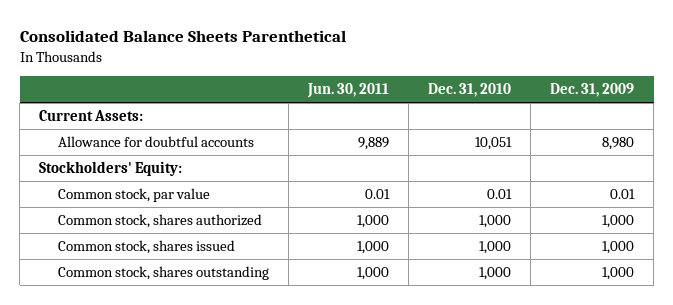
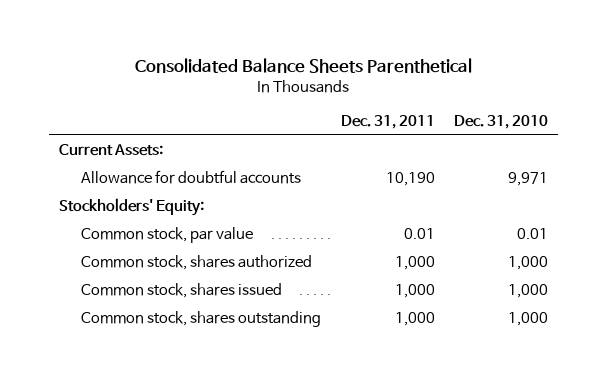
- | Jun. 30, 2011 | Dec. 31, 2010 | Dec. 31, 2009
+ | Dec. 31, 2011 | Dec. 31, 2010
- Allowance for doubtful accounts | 9,889 | 10,051 | 8,980
+ Allowance for doubtful accounts | 10,190 | 9,971

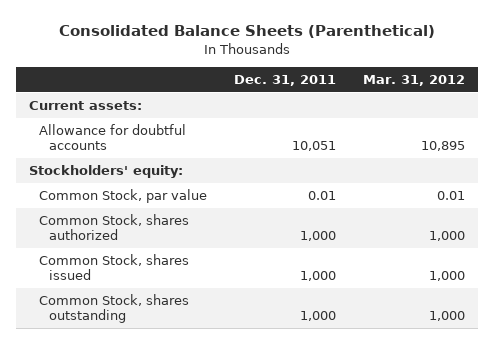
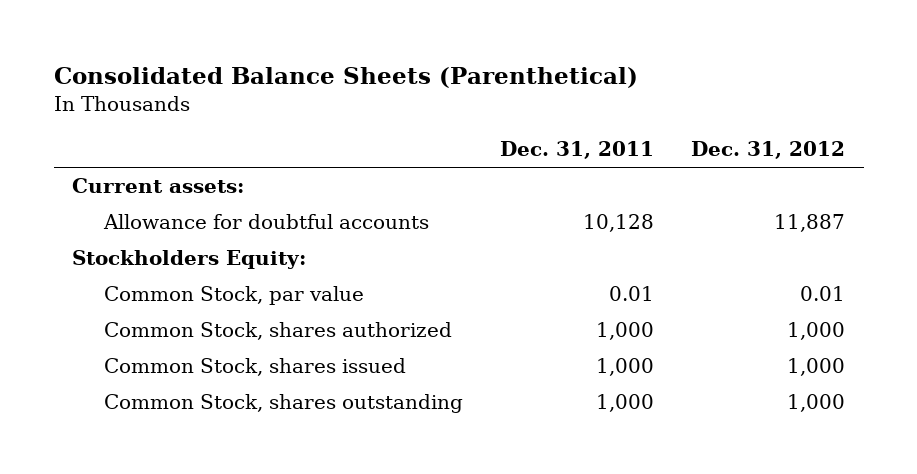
- | Dec. 31, 2011 | Mar. 31, 2012
+ | Dec. 31, 2011 | Dec. 31, 2012
- Allowance for doubtful accounts | 10,051 | 10,895
- Stockholders' equity:
+ Allowance for doubtful accounts | 10,128 | 11,887
+ Stockholders Equity:

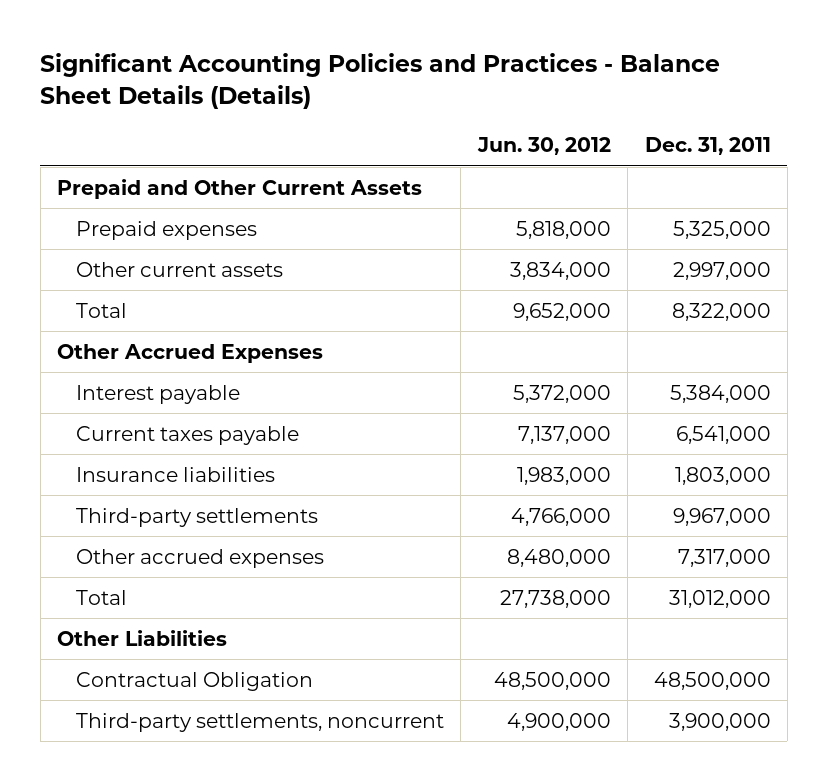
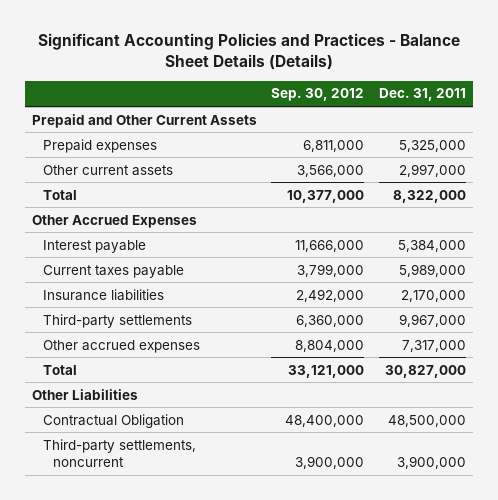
- | Jun. 30, 2012 | Dec. 31, 2011
+ | Sep. 30, 2012 | Dec. 31, 2011
- Current taxes payable | 7,137,000 | 6,541,000
- Insurance liabilities | 1,983,000 | 1,803,000
+ Current taxes payable | 3,799,000 | 5,989,000
+ Insurance liabilities | 2,492,000 | 2,170,000
- Total | 27,738,000 | 31,012,000
+ Total | 33,121,000 | 30,827,000

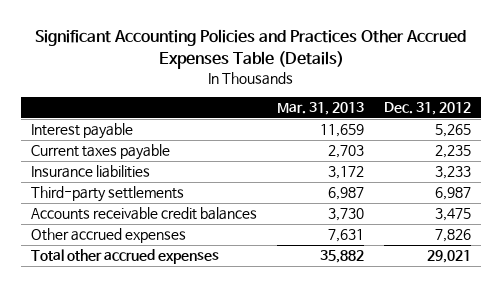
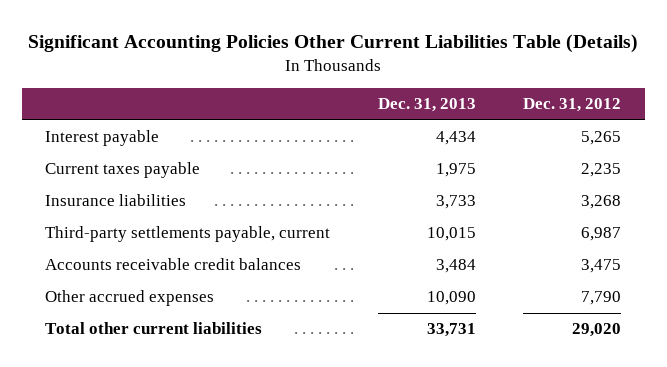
- Significant Accounting Policies and Practices Other Accrued Expenses Table (Details)
+ Significant Accounting Policies Other Current Liabilities Table (Details)
- | Mar. 31, 2013 | Dec. 31, 2012
+ | Dec. 31, 2013 | Dec. 31, 2012
- Insurance liabilities | 3,172 | 3,233
- Third-party settlements | 6,987 | 6,987
+ Insurance liabilities | 3,733 | 3,268
+ Third-party settlements payable, current | 10,015 | 6,987
- Other accrued expenses | 7,631 | 7,826
- Total other accrued expenses | 35,882 | 29,021
+ Other accrued expenses | 10,090 | 7,790
+ Total other current liabilities | 33,731 | 29,020

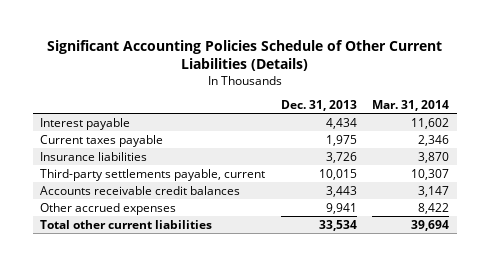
- Significant Accounting Policies Other Current Liabilities Table (Details)
+ Significant Accounting Policies Schedule of Other Current Liabilities (Details)
- | Dec. 31, 2013 | Dec. 31, 2012
+ | Dec. 31, 2013 | Mar. 31, 2014
- Insurance liabilities | 3,733 | 3,268
+ Insurance liabilities | 3,726 | 3,870
- Accounts receivable credit balances | 3,484 | 3,475
- Other accrued expenses | 10,090 | 7,790
- Total other current liabilities | 33,731 | 29,020
+ Accounts receivable credit balances | 3,443 | 3,147
+ Other accrued expenses | 9,941 | 8,422
+ Total other current liabilities | 33,534 | 39,694

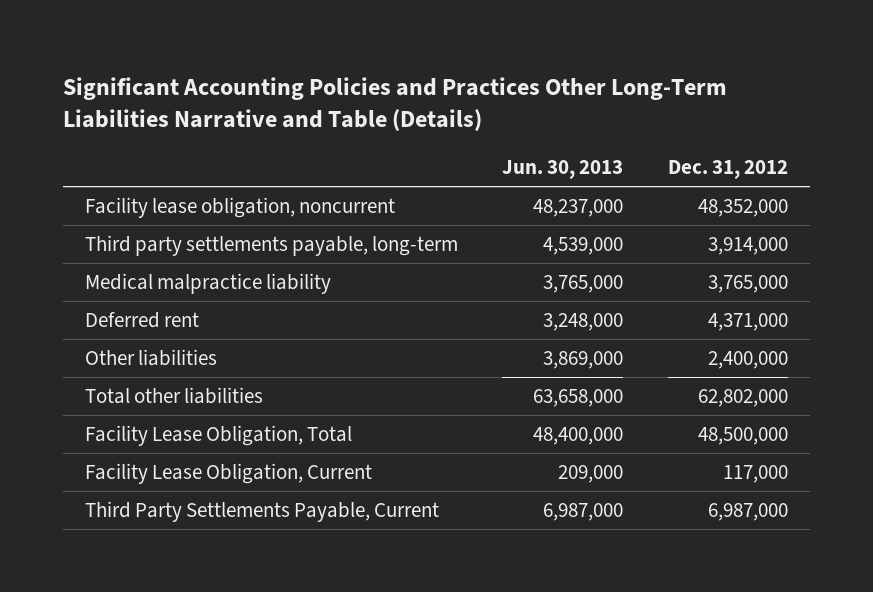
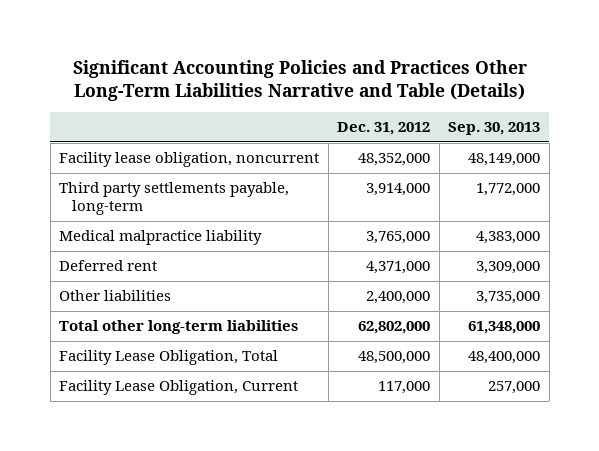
- | Jun. 30, 2013 | Dec. 31, 2012
+ | Dec. 31, 2012 | Sep. 30, 2013
- Total other liabilities | 63,658,000 | 62,802,000
+ Total other long-term liabilities | 62,802,000 | 61,348,000
- Third Party Settlements Payable, Current | 6,987,000 | 6,987,000

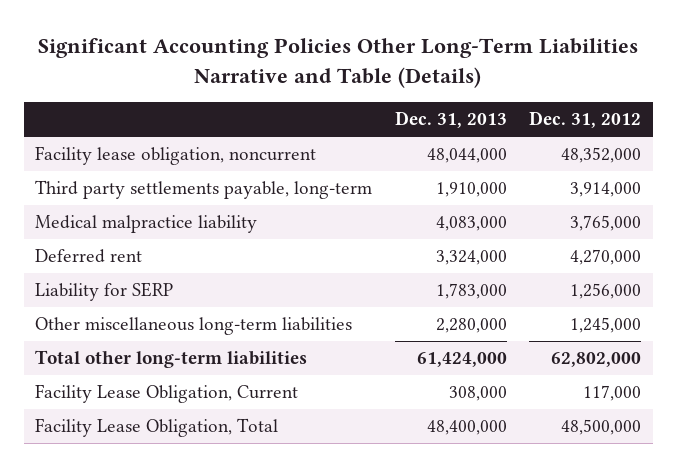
- Significant Accounting Policies and Practices Other Long-Term Liabilities Narrative and Table (Details)
+ Significant Accounting Policies Other Long-Term Liabilities Narrative and Table (Details)
- | Dec. 31, 2012 | Sep. 30, 2013
+ | Dec. 31, 2013 | Dec. 31, 2012
- Deferred rent | 4,371,000 | 3,309,000
- Other liabilities | 2,400,000 | 3,735,000
+ Deferred rent | 3,324,000 | 4,270,000
+ Liability for SERP | 1,783,000 | 1,256,000
+ Other miscellaneous long-term liabilities | 2,280,000 | 1,245,000
moved down: Facility Lease Obligation, Total | 48,400,000 | 48,500,000

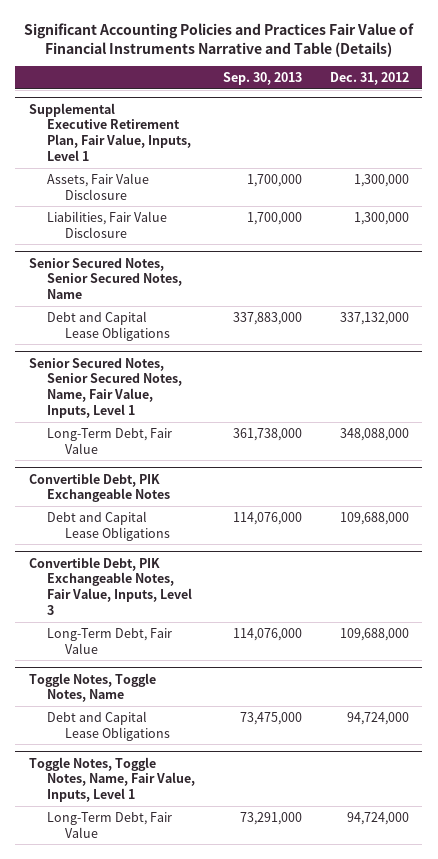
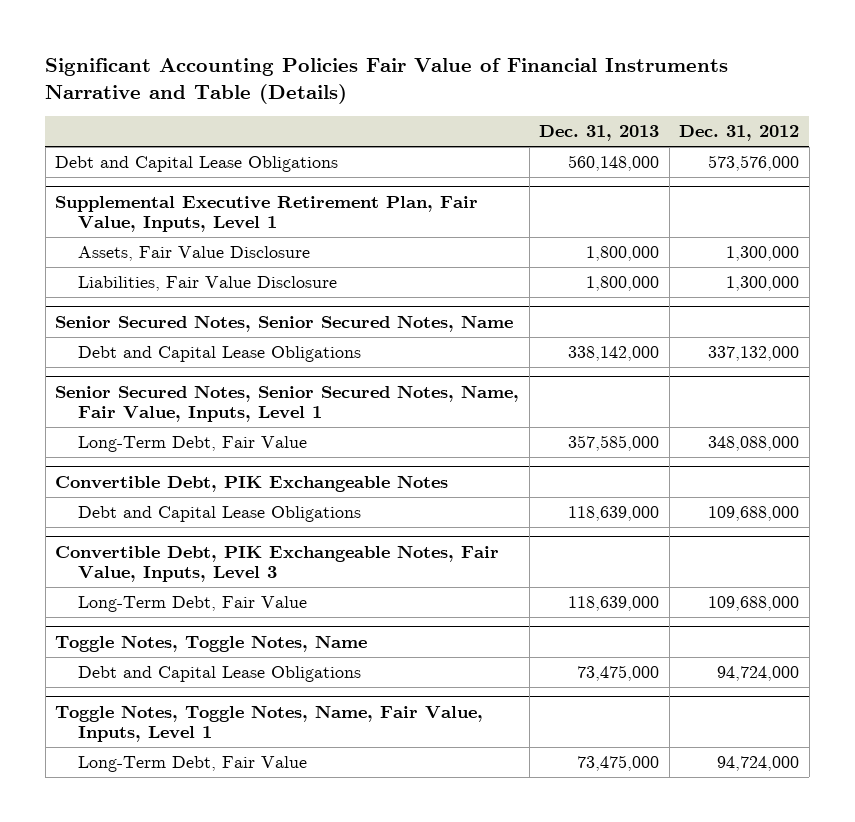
- Significant Accounting Policies and Practices Fair Value of Financial Instruments Narrative and Table (Details)
+ Significant Accounting Policies Fair Value of Financial Instruments Narrative and Table (Details)
- | Sep. 30, 2013 | Dec. 31, 2012
+ | Dec. 31, 2013 | Dec. 31, 2012
+ Debt and Capital Lease Obligations | 560,148,000 | 573,576,000

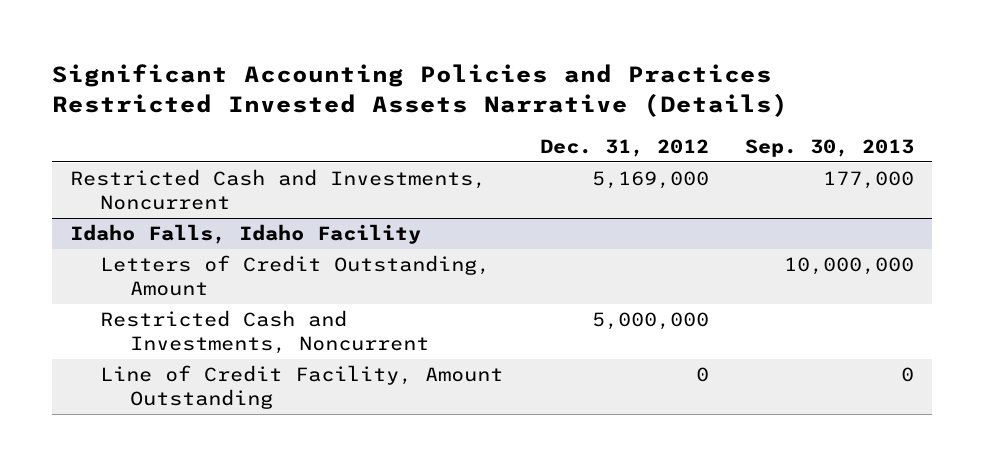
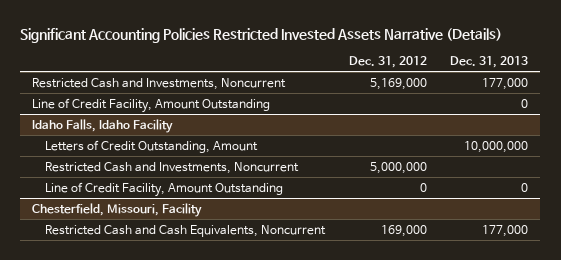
- Significant Accounting Policies and Practices Restricted Invested Assets Narrative (Details)
+ Significant Accounting Policies Restricted Invested Assets Narrative (Details)
- | Dec. 31, 2012 | Sep. 30, 2013
+ | Dec. 31, 2012 | Dec. 31, 2013
+ Line of Credit Facility, Amount Outstanding | | 0
+ Chesterfield, Missouri, Facility
+ Restricted Cash and Cash Equivalents, Noncurrent | 169,000 | 177,000

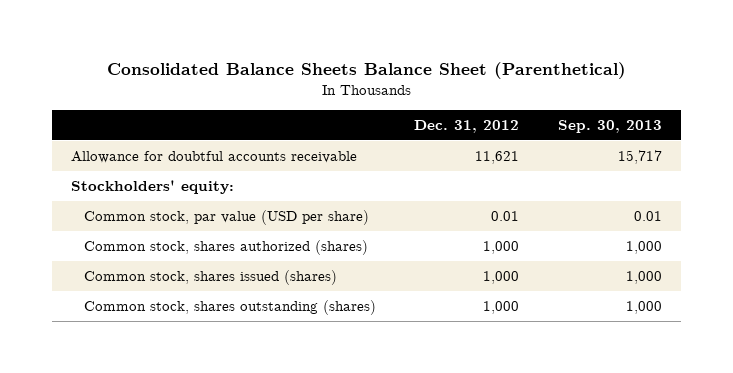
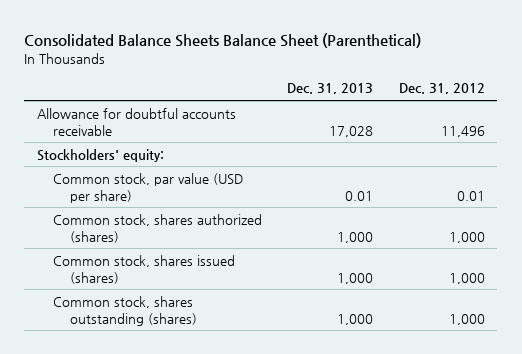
- | Dec. 31, 2012 | Sep. 30, 2013
+ | Dec. 31, 2013 | Dec. 31, 2012
- Allowance for doubtful accounts receivable | 11,621 | 15,717
+ Allowance for doubtful accounts receivable | 17,028 | 11,496

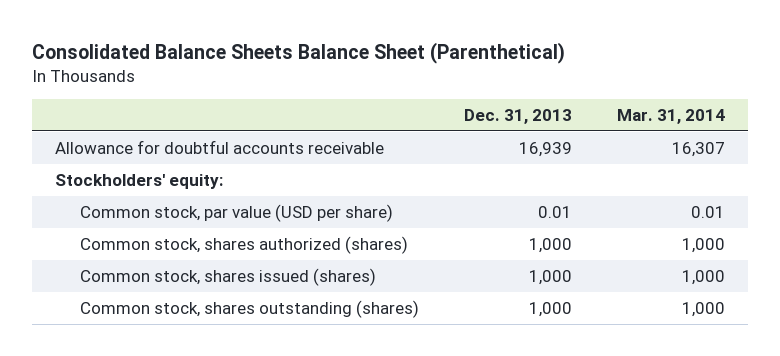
- | Dec. 31, 2013 | Dec. 31, 2012
+ | Dec. 31, 2013 | Mar. 31, 2014
- Allowance for doubtful accounts receivable | 17,028 | 11,496
+ Allowance for doubtful accounts receivable | 16,939 | 16,307

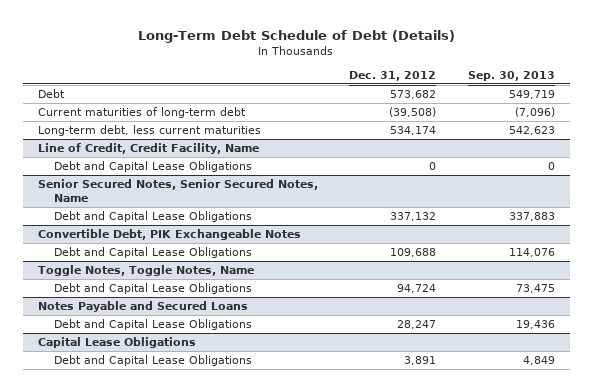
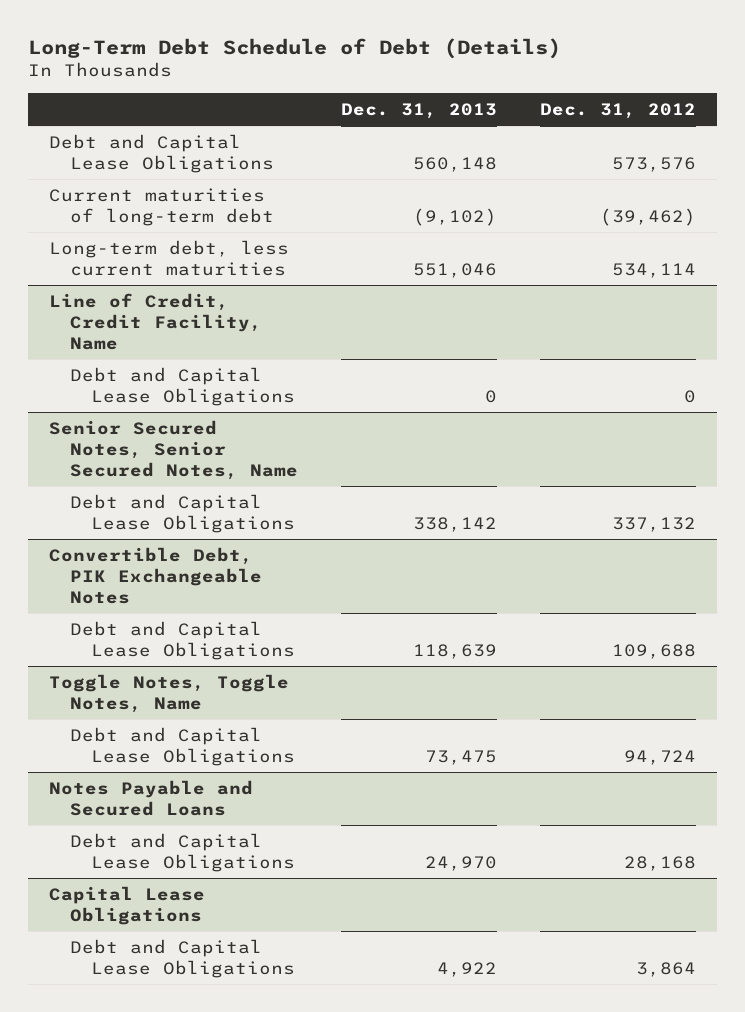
- | Dec. 31, 2012 | Sep. 30, 2013
+ | Dec. 31, 2013 | Dec. 31, 2012
- Debt | 573,682 | 549,719
- Current maturities of long-term debt | (39,508) | (7,096)
- Long-term debt, less current maturities | 534,174 | 542,623
+ Debt and Capital Lease Obligations | 560,148 | 573,576
+ Current maturities of long-term debt | (9,102) | (39,462)
+ Long-term debt, less current maturities | 551,046 | 534,114
@ Notes Payable and Secured Loans
- Debt and Capital Lease Obligations | 28,247 | 19,436
+ Debt and Capital Lease Obligations | 24,970 | 28,168
@ Capital Lease Obligations
- Debt and Capital Lease Obligations | 3,891 | 4,849
+ Debt and Capital Lease Obligations | 4,922 | 3,864

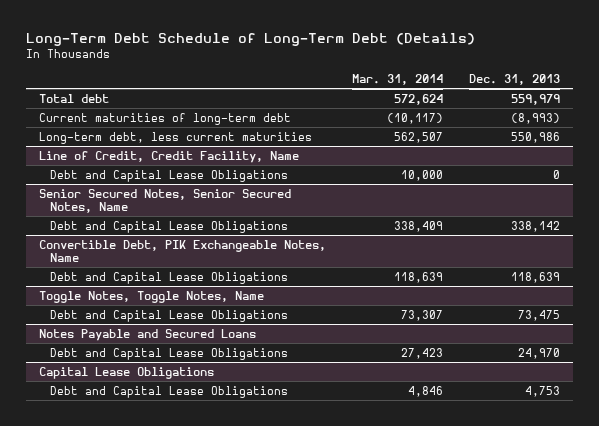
- Long-Term Debt Schedule of Debt (Details)
+ Long-Term Debt Schedule of Long-Term Debt (Details)
- | Dec. 31, 2013 | Dec. 31, 2012
+ | Mar. 31, 2014 | Dec. 31, 2013
- Debt and Capital Lease Obligations | 560,148 | 573,576
- Current maturities of long-term debt | (9,102) | (39,462)
- Long-term debt, less current maturities | 551,046 | 534,114
+ Total debt | 572,624 | 559,979
+ Current maturities of long-term debt | (10,117) | (8,993)
+ Long-term debt, less current maturities | 562,507 | 550,986
- Convertible Debt, PIK Exchangeable Notes
+ Convertible Debt, PIK Exchangeable Notes, Name
@ Capital Lease Obligations
- Debt and Capital Lease Obligations | 4,922 | 3,864
+ Debt and Capital Lease Obligations | 4,846 | 4,753

